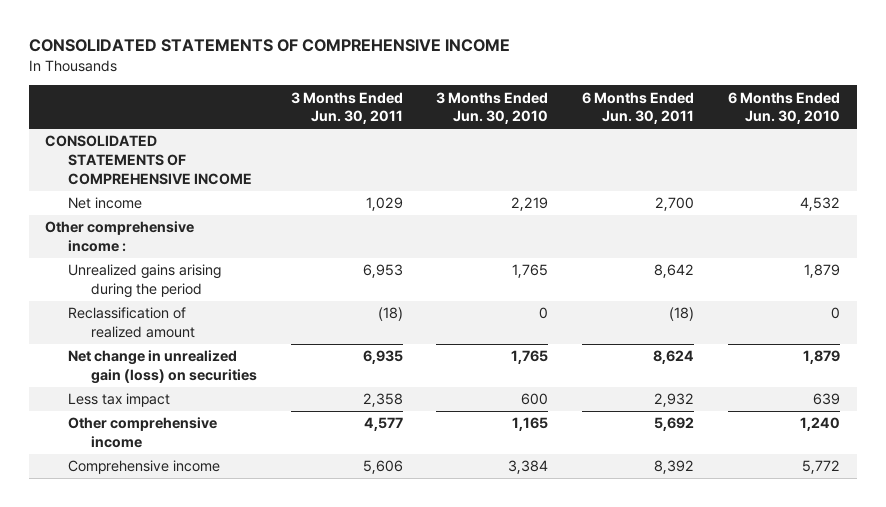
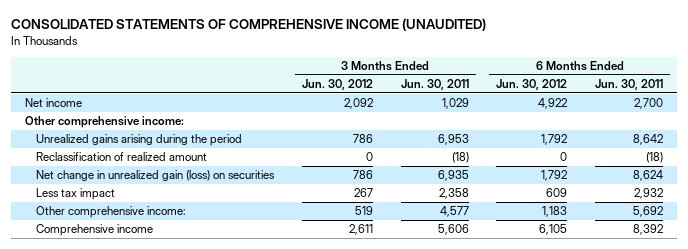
- CONSOLIDATED STATEMENTS OF COMPREHENSIVE INCOME
+ CONSOLIDATED STATEMENTS OF COMPREHENSIVE INCOME (UNAUDITED)
- | 3 Months Ended Jun. 30, 2011 | 3 Months Ended Jun. 30, 2010 | 6 Months Ended Jun. 30, 2011 | 6 Months Ended Jun. 30, 2010
+ | 3 Months Ended Jun. 30, 2012 | 3 Months Ended Jun. 30, 2011 | 6 Months Ended Jun. 30, 2012 | 6 Months Ended Jun. 30, 2011
- CONSOLIDATED STATEMENTS OF COMPREHENSIVE INCOME
- Other comprehensive income :
+ Other comprehensive income:
- Other comprehensive income | 4,577 | 1,165 | 5,692 | 1,240
+ Other comprehensive income: | 519 | 4,577 | 1,183 | 5,692

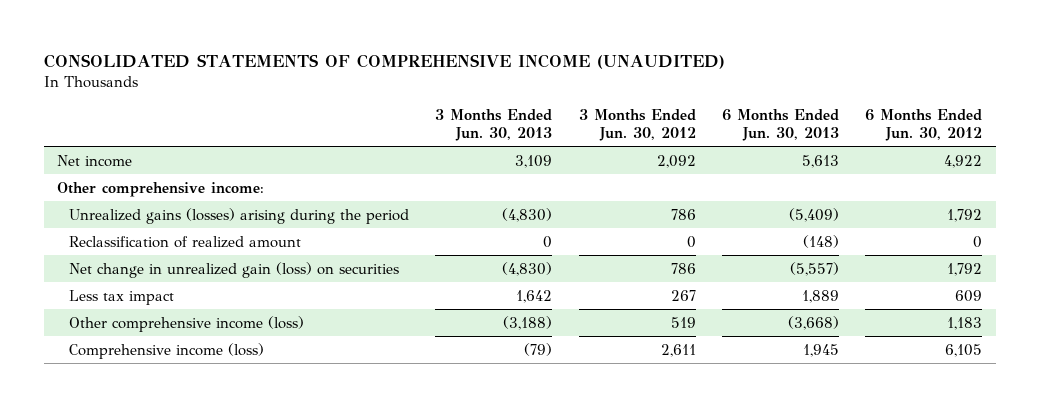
- | 3 Months Ended Jun. 30, 2012 | 3 Months Ended Jun. 30, 2011 | 6 Months Ended Jun. 30, 2012 | 6 Months Ended Jun. 30, 2011
+ | 3 Months Ended Jun. 30, 2013 | 3 Months Ended Jun. 30, 2012 | 6 Months Ended Jun. 30, 2013 | 6 Months Ended Jun. 30, 2012
- Unrealized gains arising during the period | 786 | 6,953 | 1,792 | 8,642
+ Unrealized gains (losses) arising during the period | (4,830) | 786 | (5,409) | 1,792
- Other comprehensive income: | 519 | 4,577 | 1,183 | 5,692
- Comprehensive income | 2,611 | 5,606 | 6,105 | 8,392
+ Other comprehensive income (loss) | (3,188) | 519 | (3,668) | 1,183
+ Comprehensive income (loss) | (79) | 2,611 | 1,945 | 6,105

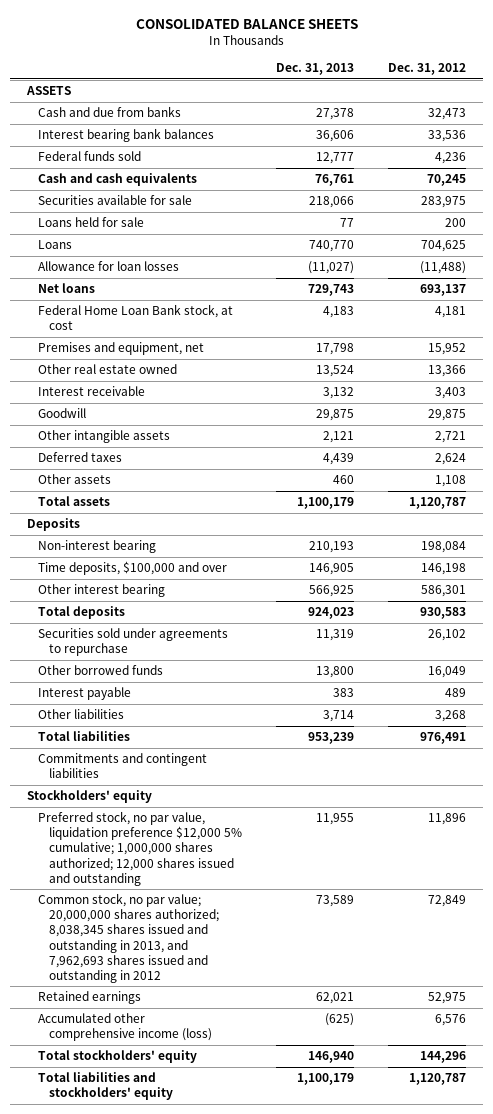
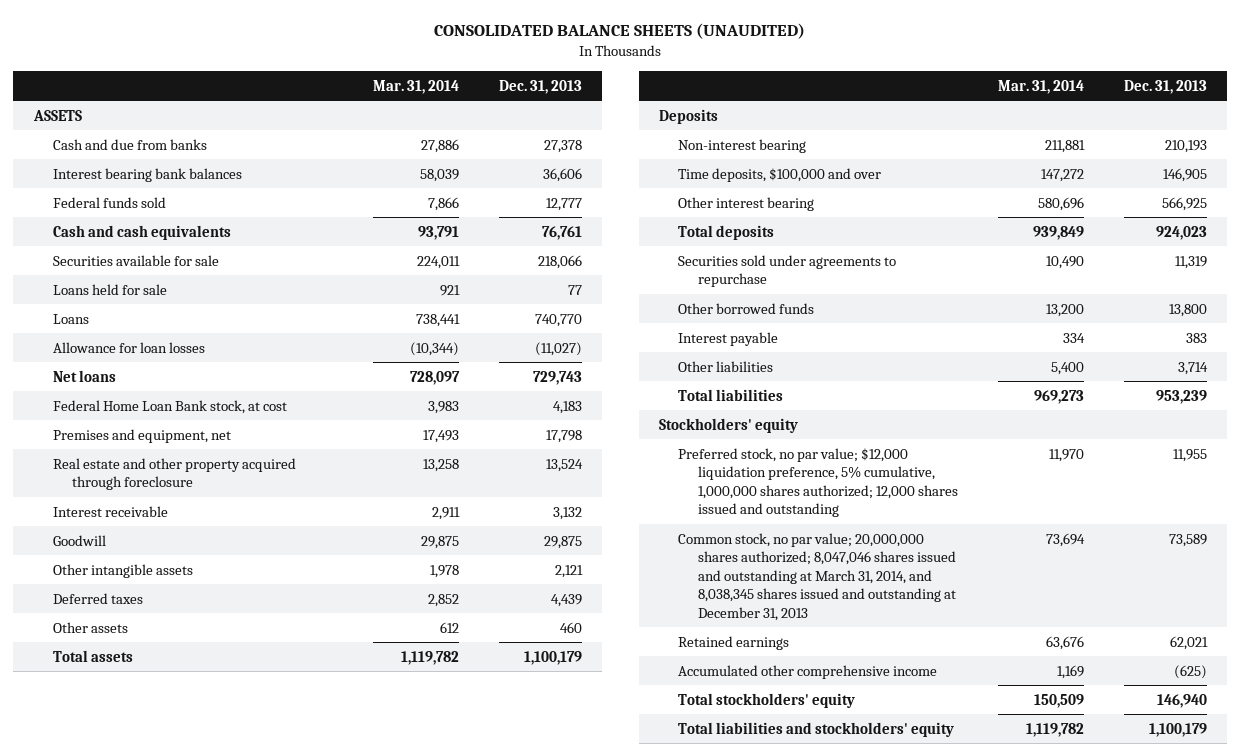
- CONSOLIDATED BALANCE SHEETS
+ CONSOLIDATED BALANCE SHEETS (UNAUDITED)
- | Dec. 31, 2013 | Dec. 31, 2012
+ | Mar. 31, 2014 | Dec. 31, 2013
- Other real estate owned | 13,524 | 13,366
+ Real estate and other property acquired through foreclosure | 13,258 | 13,524
- Commitments and contingent liabilities
- Preferred stock, no par value, liquidation preference $12,000 5% cumulative; 1,000,000 shares authorized; 12,000 shares issued and outstanding | 11,955 | 11,896
- Common stock, no par value; 20,000,000 shares authorized; 8,038,345 shares issued and outstanding in 2013, and 7,962,693 shares issued and outstanding in 2012 | 73,589 | 72,849
+ Preferred stock, no par value; $12,000 liquidation preference, 5% cumulative, 1,000,000 shares authorized; 12,000 shares issued and outstanding | 11,970 | 11,955
+ Common stock, no par value; 20,000,000 shares authorized; 8,047,046 shares issued and outstanding at March 31, 2014, and 8,038,345 shares issued and outstanding at December 31, 2013 | 73,694 | 73,589
- Accumulated other comprehensive income (loss) | (625) | 6,576
+ Accumulated other comprehensive income | 1,169 | (625)

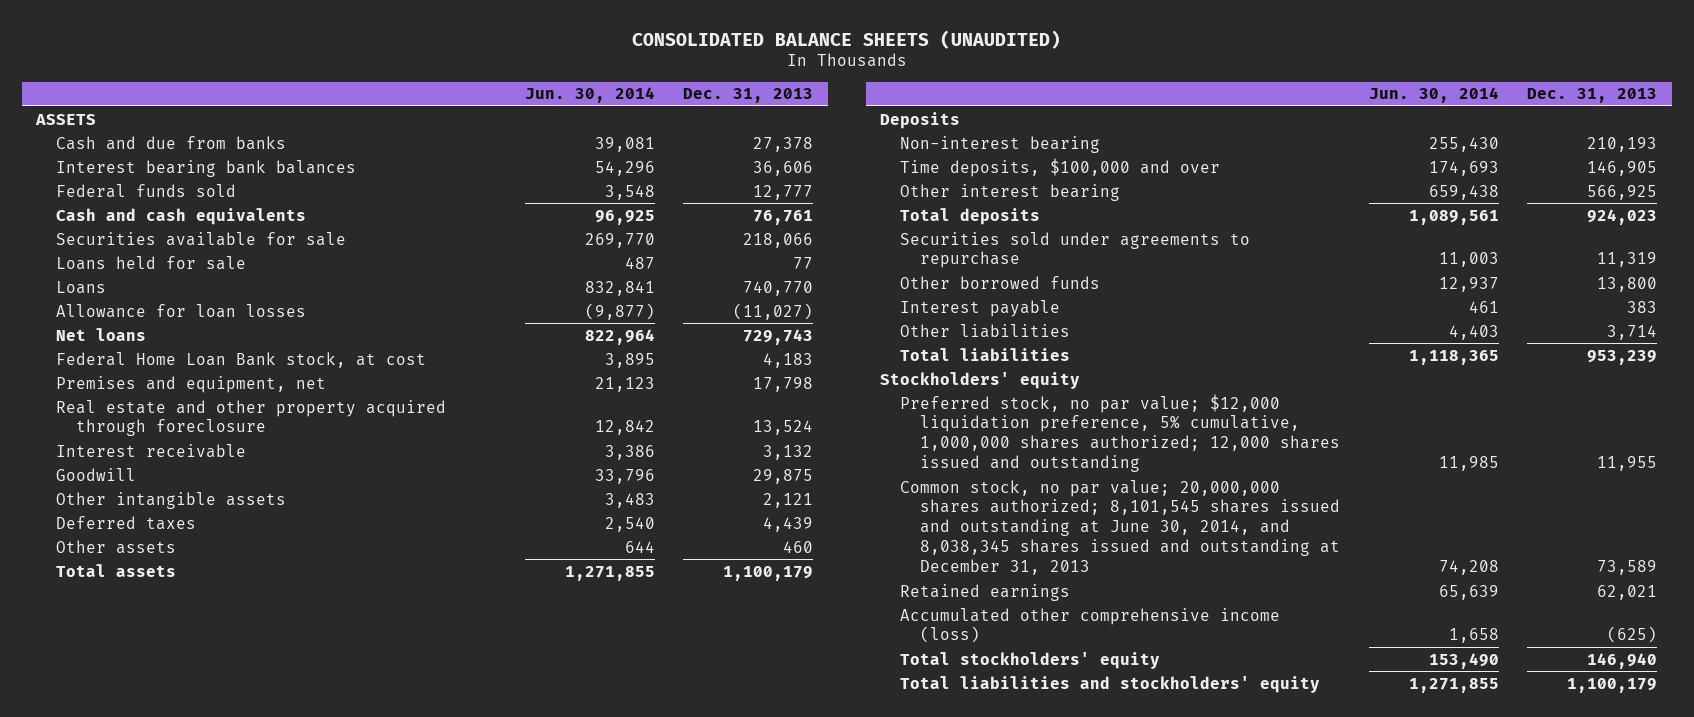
- | Mar. 31, 2014 | Dec. 31, 2013
+ | Jun. 30, 2014 | Dec. 31, 2013
- Common stock, no par value; 20,000,000 shares authorized; 8,047,046 shares issued and outstanding at March 31, 2014, and 8,038,345 shares issued and outstanding at December 31, 2013 | 73,694 | 73,589
+ Common stock, no par value; 20,000,000 shares authorized; 8,101,545 shares issued and outstanding at June 30, 2014, and 8,038,345 shares issued and outstanding at December 31, 2013 | 74,208 | 73,589
- Accumulated other comprehensive income | 1,169 | (625)
+ Accumulated other comprehensive income (loss) | 1,658 | (625)

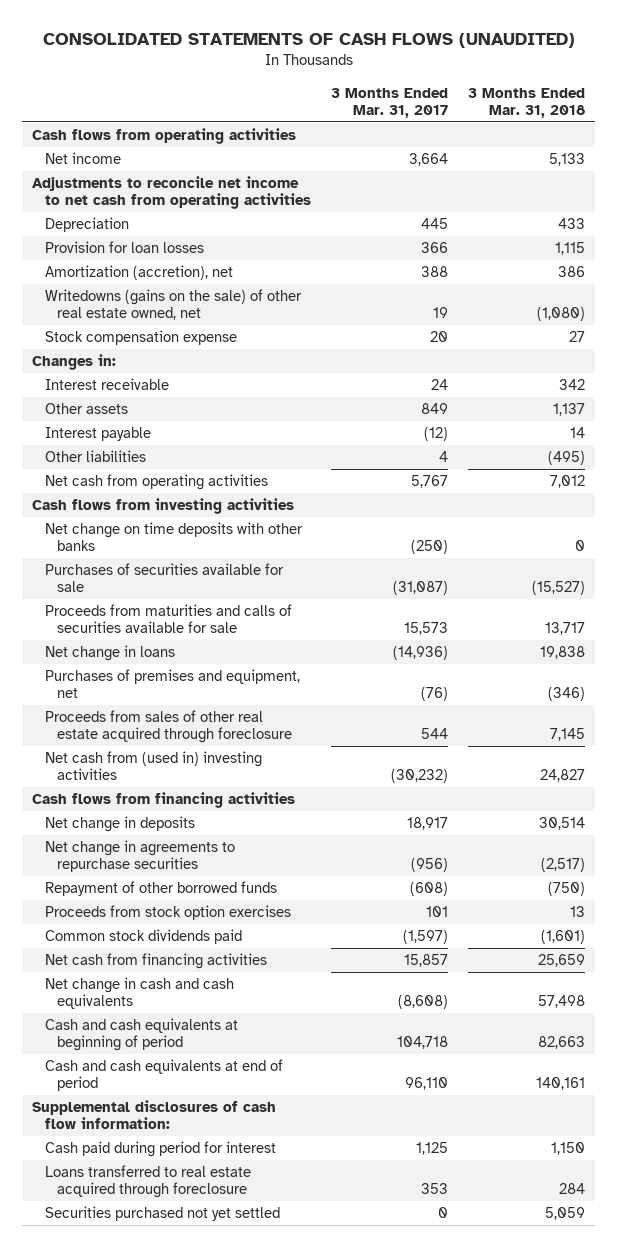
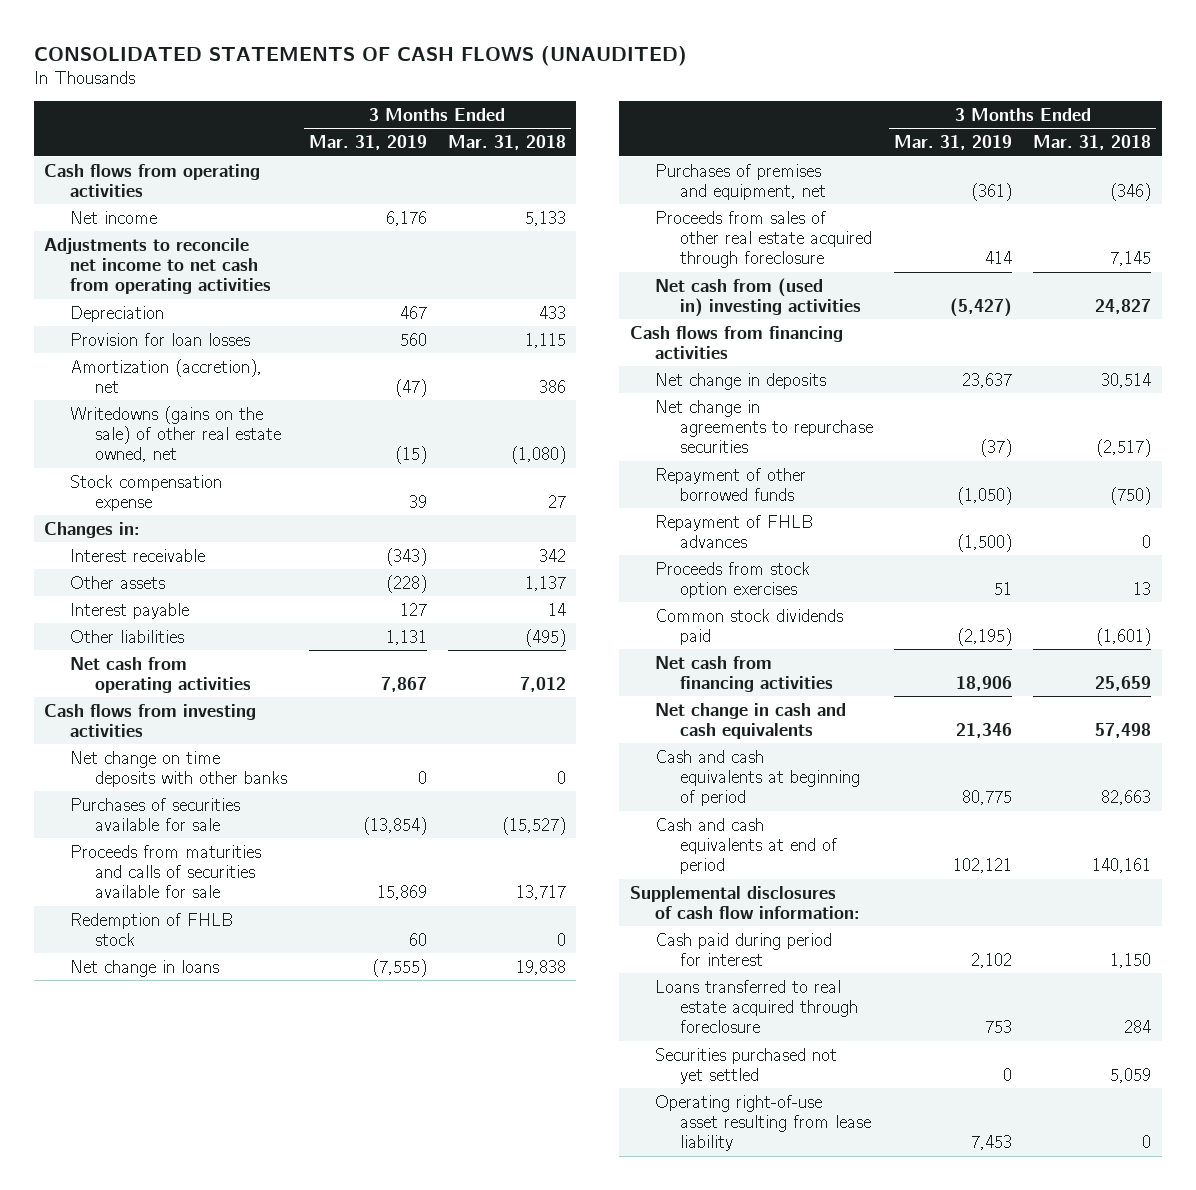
- | 3 Months Ended Mar. 31, 2017 | 3 Months Ended Mar. 31, 2018
+ | 3 Months Ended Mar. 31, 2019 | 3 Months Ended Mar. 31, 2018
+ Redemption of FHLB stock | 60 | 0
+ Repayment of FHLB advances | (1,500) | 0
+ Operating right-of-use asset resulting from lease liability | 7,453 | 0

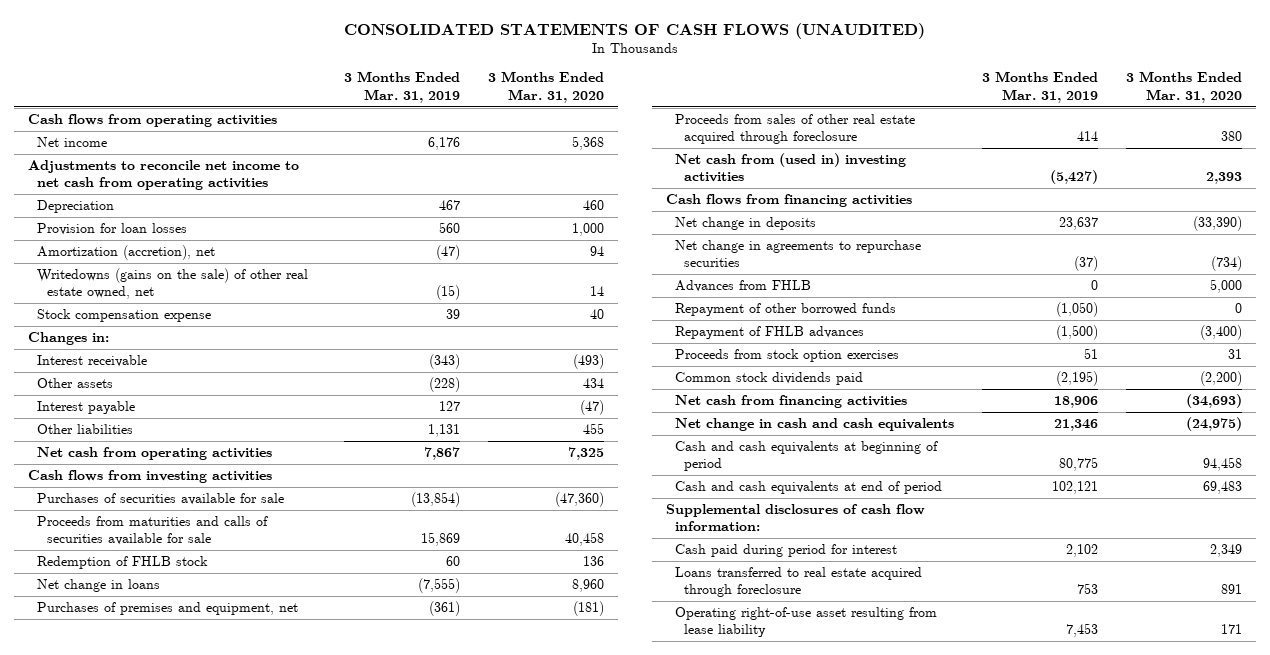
- | 3 Months Ended Mar. 31, 2019 | 3 Months Ended Mar. 31, 2018
+ | 3 Months Ended Mar. 31, 2019 | 3 Months Ended Mar. 31, 2020
- Net change on time deposits with other banks | 0 | 0
+ Advances from FHLB | 0 | 5,000
- Securities purchased not yet settled | 0 | 5,059

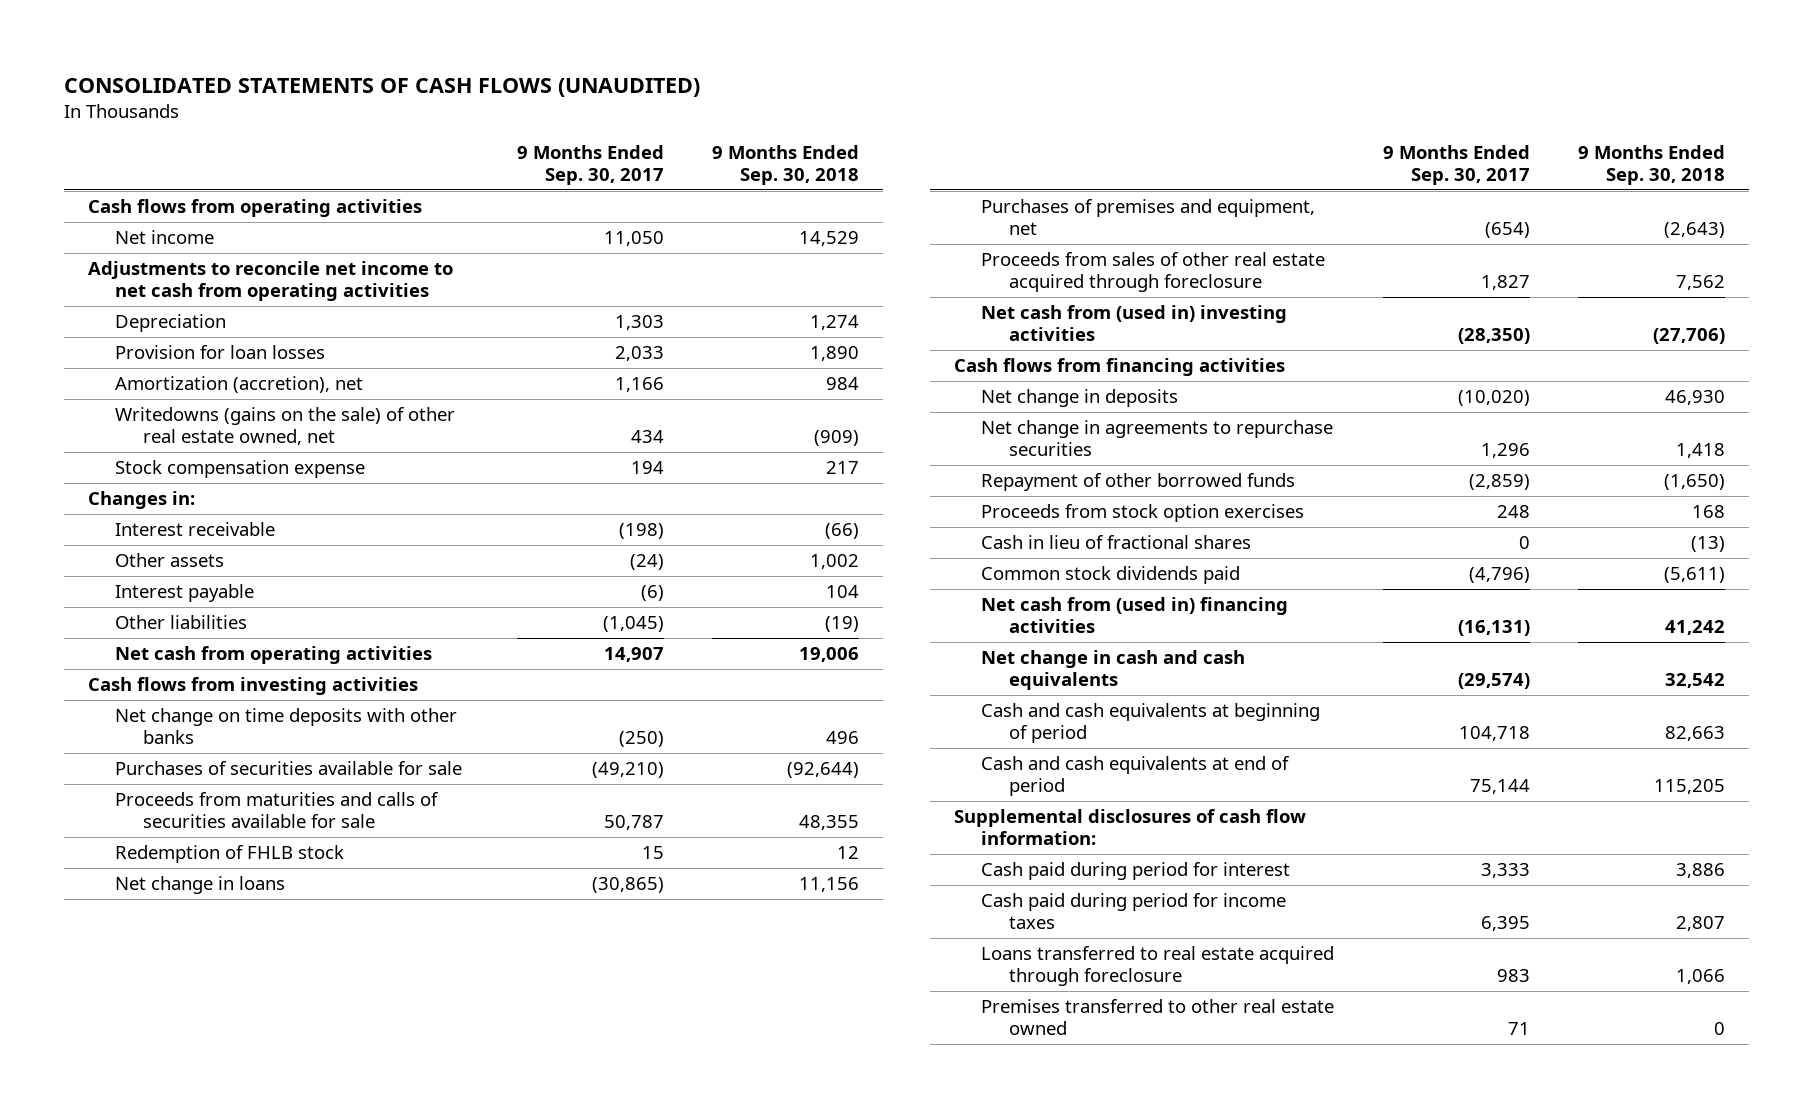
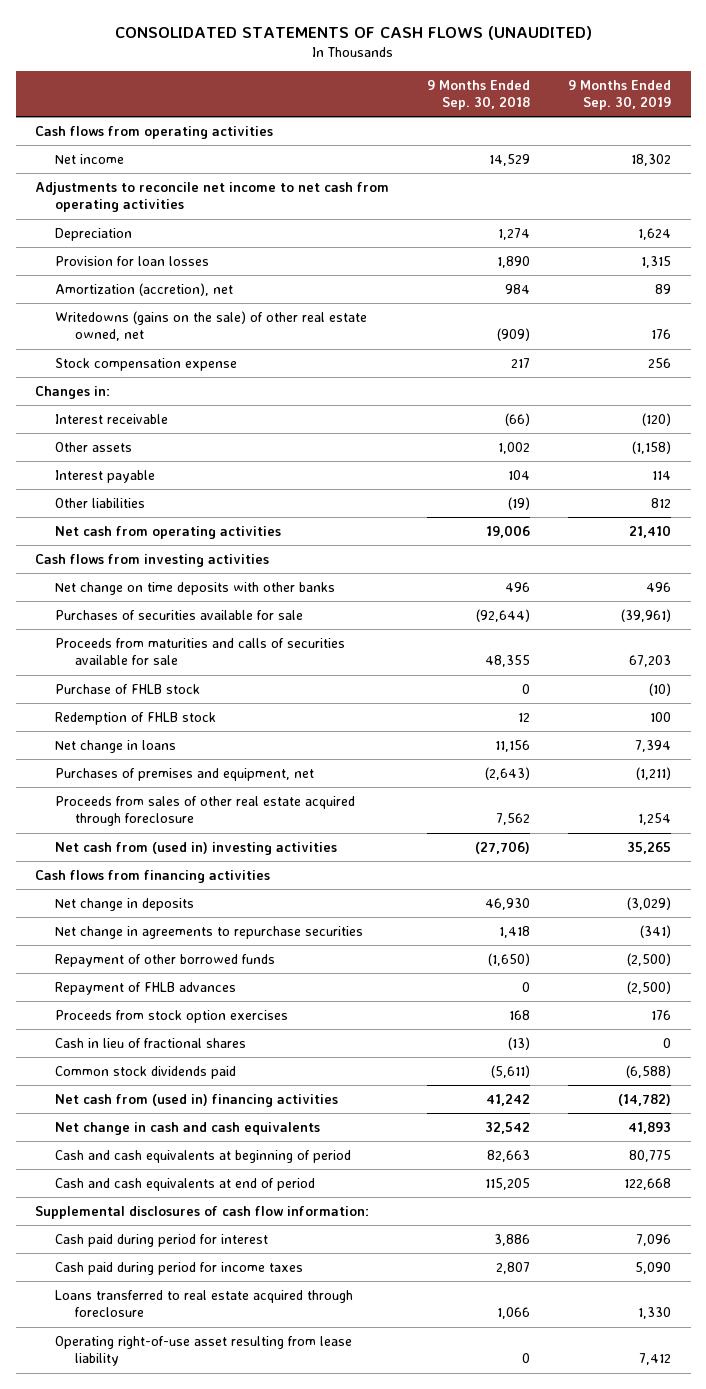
- | 9 Months Ended Sep. 30, 2017 | 9 Months Ended Sep. 30, 2018
+ | 9 Months Ended Sep. 30, 2018 | 9 Months Ended Sep. 30, 2019
+ Purchase of FHLB stock | 0 | (10)
+ Repayment of FHLB advances | 0 | (2,500)
- Premises transferred to other real estate owned | 71 | 0
+ Operating right-of-use asset resulting from lease liability | 0 | 7,412

